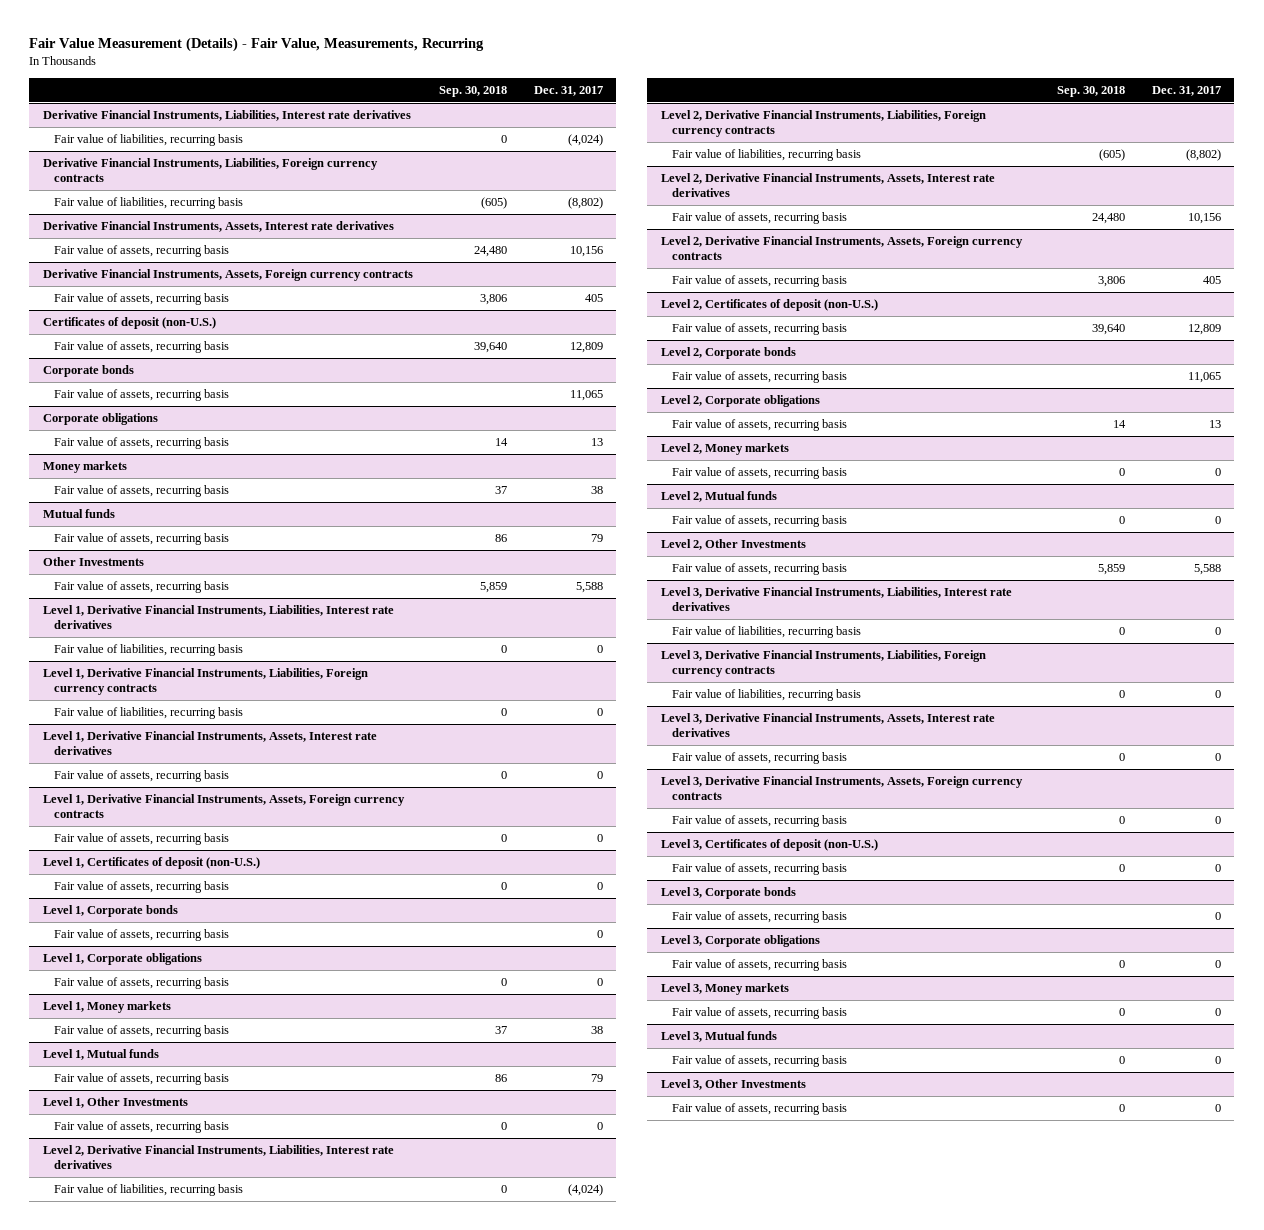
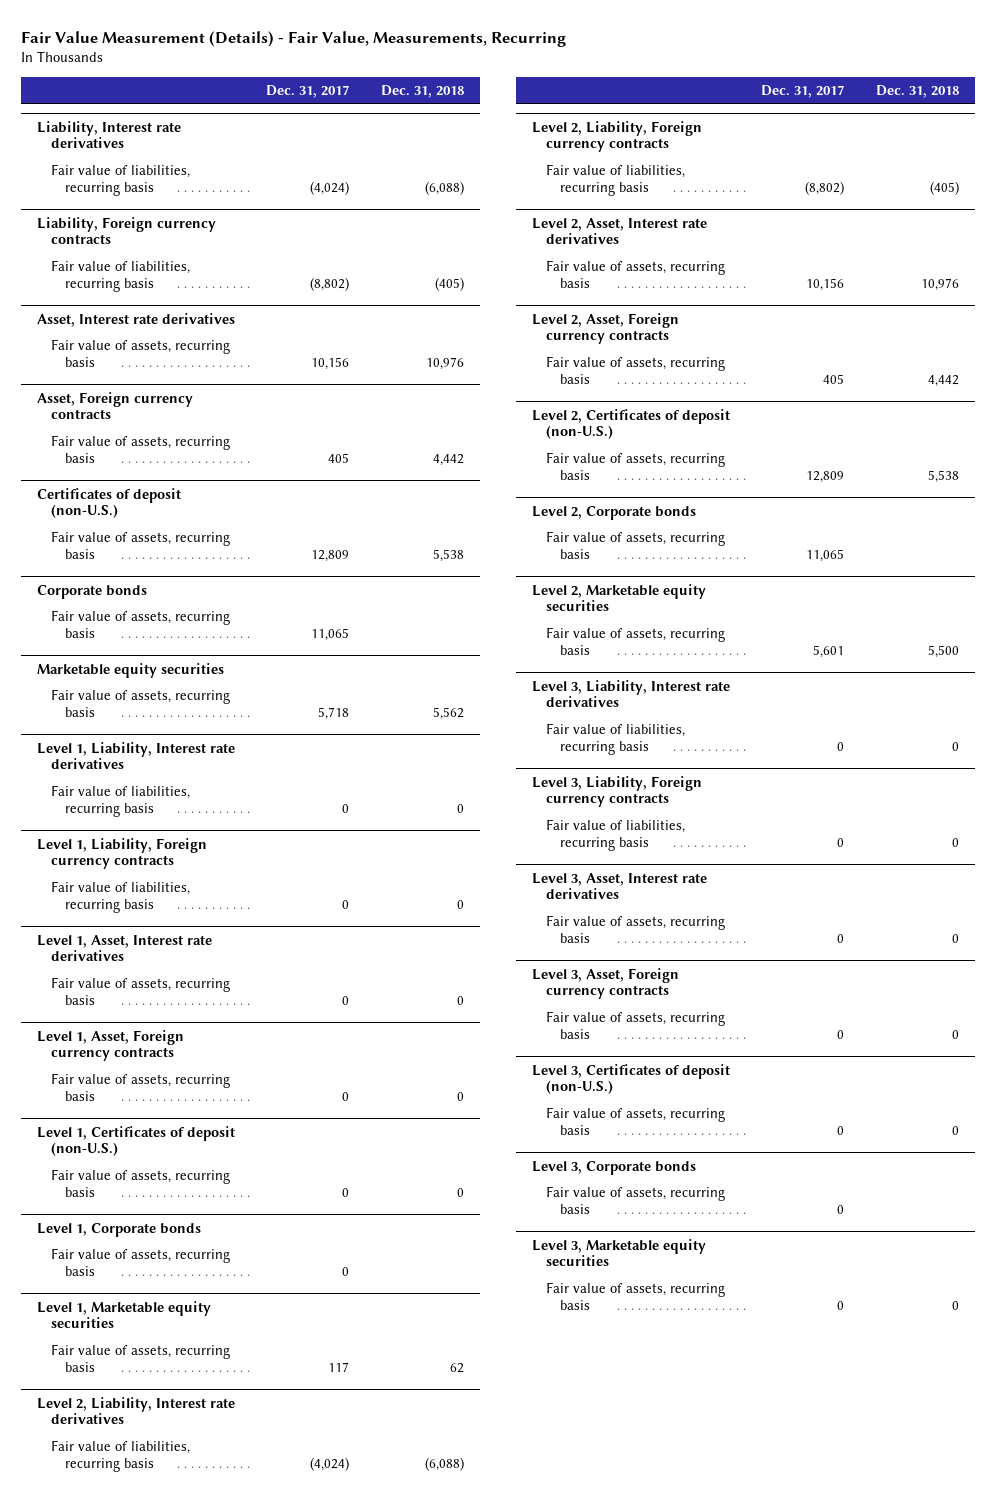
- | Sep. 30, 2018 | Dec. 31, 2017
+ | Dec. 31, 2017 | Dec. 31, 2018
- Derivative Financial Instruments, Liabilities, Interest rate derivatives
+ Liability, Interest rate derivatives
- Derivative Financial Instruments, Liabilities, Foreign currency contracts
+ Liability, Foreign currency contracts
- Derivative Financial Instruments, Assets, Interest rate derivatives
+ Asset, Interest rate derivatives
- Derivative Financial Instruments, Assets, Foreign currency contracts
+ Asset, Foreign currency contracts
- Corporate obligations
- Fair value of assets, recurring basis | 14 | 13
- Money markets
- Fair value of assets, recurring basis | 37 | 38
- Mutual funds
- Fair value of assets, recurring basis | 86 | 79
- Other Investments
- Fair value of assets, recurring basis | 5,859 | 5,588
- Level 1, Derivative Financial Instruments, Liabilities, Interest rate derivatives
+ Marketable equity securities
+ Fair value of assets, recurring basis | 5,718 | 5,562
+ Level 1, Liability, Interest rate derivatives
- Level 1, Derivative Financial Instruments, Liabilities, Foreign currency contracts
+ Level 1, Liability, Foreign currency contracts
- Level 1, Derivative Financial Instruments, Assets, Interest rate derivatives
+ Level 1, Asset, Interest rate derivatives
- Level 1, Derivative Financial Instruments, Assets, Foreign currency contracts
+ Level 1, Asset, Foreign currency contracts
- Level 1, Corporate obligations
- Fair value of assets, recurring basis | 0 | 0
- Level 1, Money markets
- Fair value of assets, recurring basis | 37 | 38
- Level 1, Mutual funds
- Fair value of assets, recurring basis | 86 | 79
- Level 1, Other Investments
- Fair value of assets, recurring basis | 0 | 0
- Level 2, Derivative Financial Instruments, Liabilities, Interest rate derivatives
+ Level 1, Marketable equity securities
+ Fair value of assets, recurring basis | 117 | 62
+ Level 2, Liability, Interest rate derivatives
- Level 2, Derivative Financial Instruments, Liabilities, Foreign currency contracts
+ Level 2, Liability, Foreign currency contracts
- Level 2, Derivative Financial Instruments, Assets, Interest rate derivatives
+ Level 2, Asset, Interest rate derivatives
- Level 2, Derivative Financial Instruments, Assets, Foreign currency contracts
+ Level 2, Asset, Foreign currency contracts
- Level 2, Corporate obligations
- Fair value of assets, recurring basis | 14 | 13
- Level 2, Money markets
- Fair value of assets, recurring basis | 0 | 0
- Level 2, Mutual funds
- Fair value of assets, recurring basis | 0 | 0
- Level 2, Other Investments
- Fair value of assets, recurring basis | 5,859 | 5,588
- Level 3, Derivative Financial Instruments, Liabilities, Interest rate derivatives
+ Level 2, Marketable equity securities
+ Fair value of assets, recurring basis | 5,601 | 5,500
+ Level 3, Liability, Interest rate derivatives
- Level 3, Derivative Financial Instruments, Liabilities, Foreign currency contracts
+ Level 3, Liability, Foreign currency contracts
- Level 3, Derivative Financial Instruments, Assets, Interest rate derivatives
+ Level 3, Asset, Interest rate derivatives
- Level 3, Derivative Financial Instruments, Assets, Foreign currency contracts
+ Level 3, Asset, Foreign currency contracts
- Level 3, Corporate obligations
- Fair value of assets, recurring basis | 0 | 0
- Level 3, Money markets
- Fair value of assets, recurring basis | 0 | 0
- Level 3, Mutual funds
- Fair value of assets, recurring basis | 0 | 0
- Level 3, Other Investments
+ Level 3, Marketable equity securities

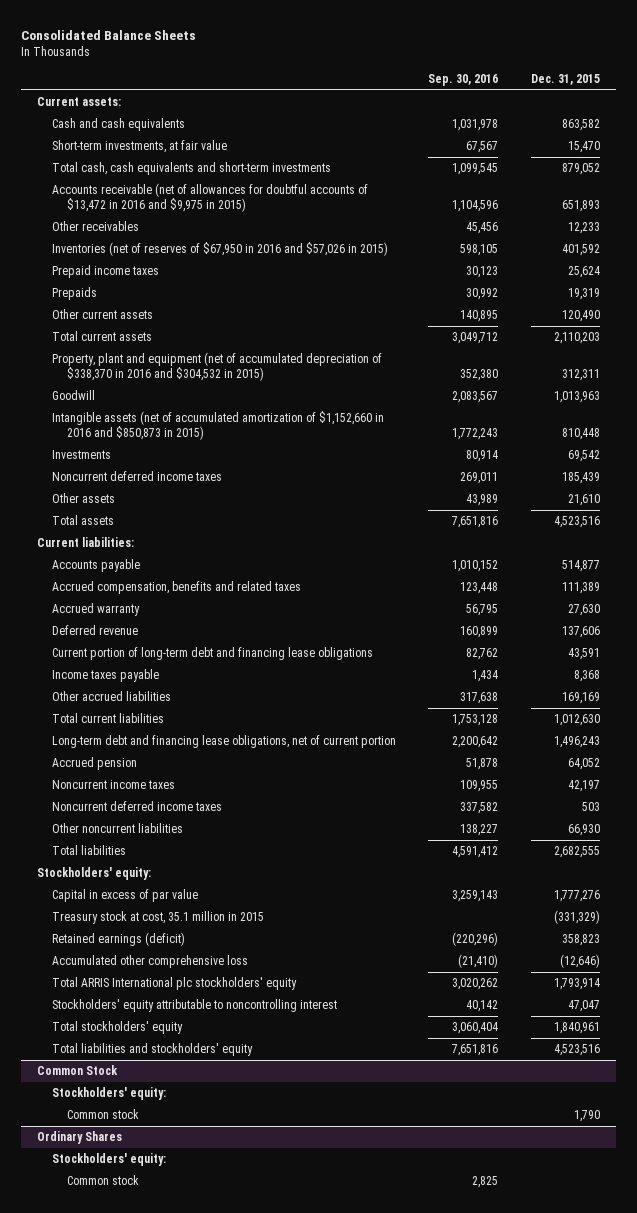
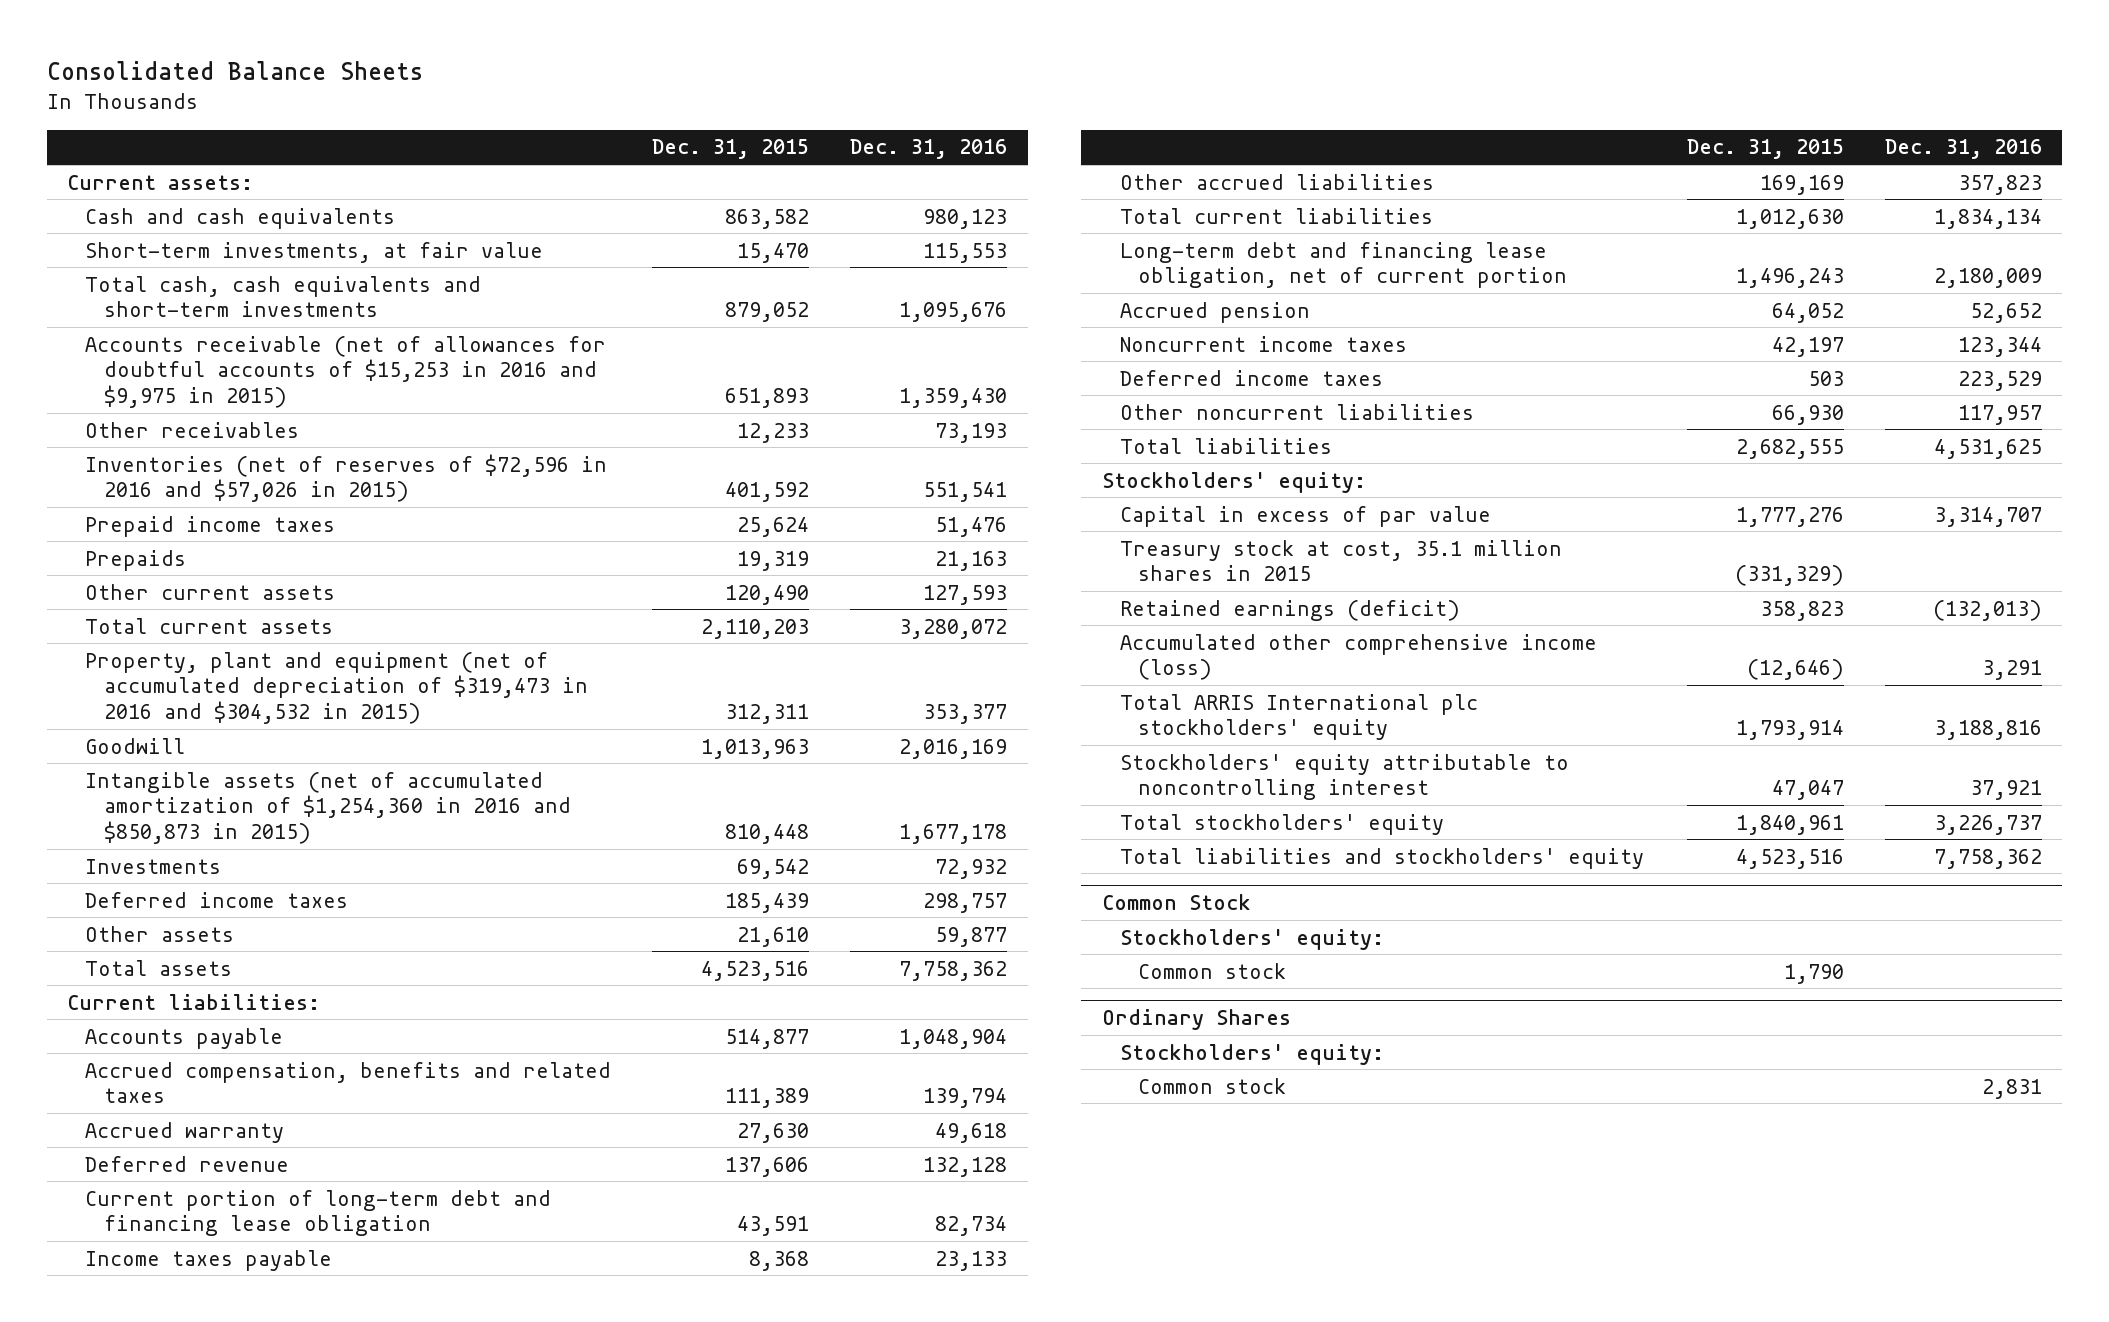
- | Sep. 30, 2016 | Dec. 31, 2015
+ | Dec. 31, 2015 | Dec. 31, 2016
- Accounts receivable (net of allowances for doubtful accounts of $13,472 in 2016 and $9,975 in 2015) | 1,104,596 | 651,893
+ Accounts receivable (net of allowances for doubtful accounts of $15,253 in 2016 and $9,975 in 2015) | 651,893 | 1,359,430
- Inventories (net of reserves of $67,950 in 2016 and $57,026 in 2015) | 598,105 | 401,592
+ Inventories (net of reserves of $72,596 in 2016 and $57,026 in 2015) | 401,592 | 551,541
- Property, plant and equipment (net of accumulated depreciation of $338,370 in 2016 and $304,532 in 2015) | 352,380 | 312,311
+ Property, plant and equipment (net of accumulated depreciation of $319,473 in 2016 and $304,532 in 2015) | 312,311 | 353,377
- Intangible assets (net of accumulated amortization of $1,152,660 in 2016 and $850,873 in 2015) | 1,772,243 | 810,448
+ Intangible assets (net of accumulated amortization of $1,254,360 in 2016 and $850,873 in 2015) | 810,448 | 1,677,178
- Noncurrent deferred income taxes | 269,011 | 185,439
+ Deferred income taxes | 185,439 | 298,757
- Current portion of long-term debt and financing lease obligations | 82,762 | 43,591
+ Current portion of long-term debt and financing lease obligation | 43,591 | 82,734
- Long-term debt and financing lease obligations, net of current portion | 2,200,642 | 1,496,243
+ Long-term debt and financing lease obligation, net of current portion | 1,496,243 | 2,180,009
- Noncurrent deferred income taxes | 337,582 | 503
+ Deferred income taxes | 503 | 223,529
- Treasury stock at cost, 35.1 million in 2015 | | (331,329)
+ Treasury stock at cost, 35.1 million shares in 2015 | (331,329) |
- Accumulated other comprehensive loss | (21,410) | (12,646)
+ Accumulated other comprehensive income (loss) | (12,646) | 3,291

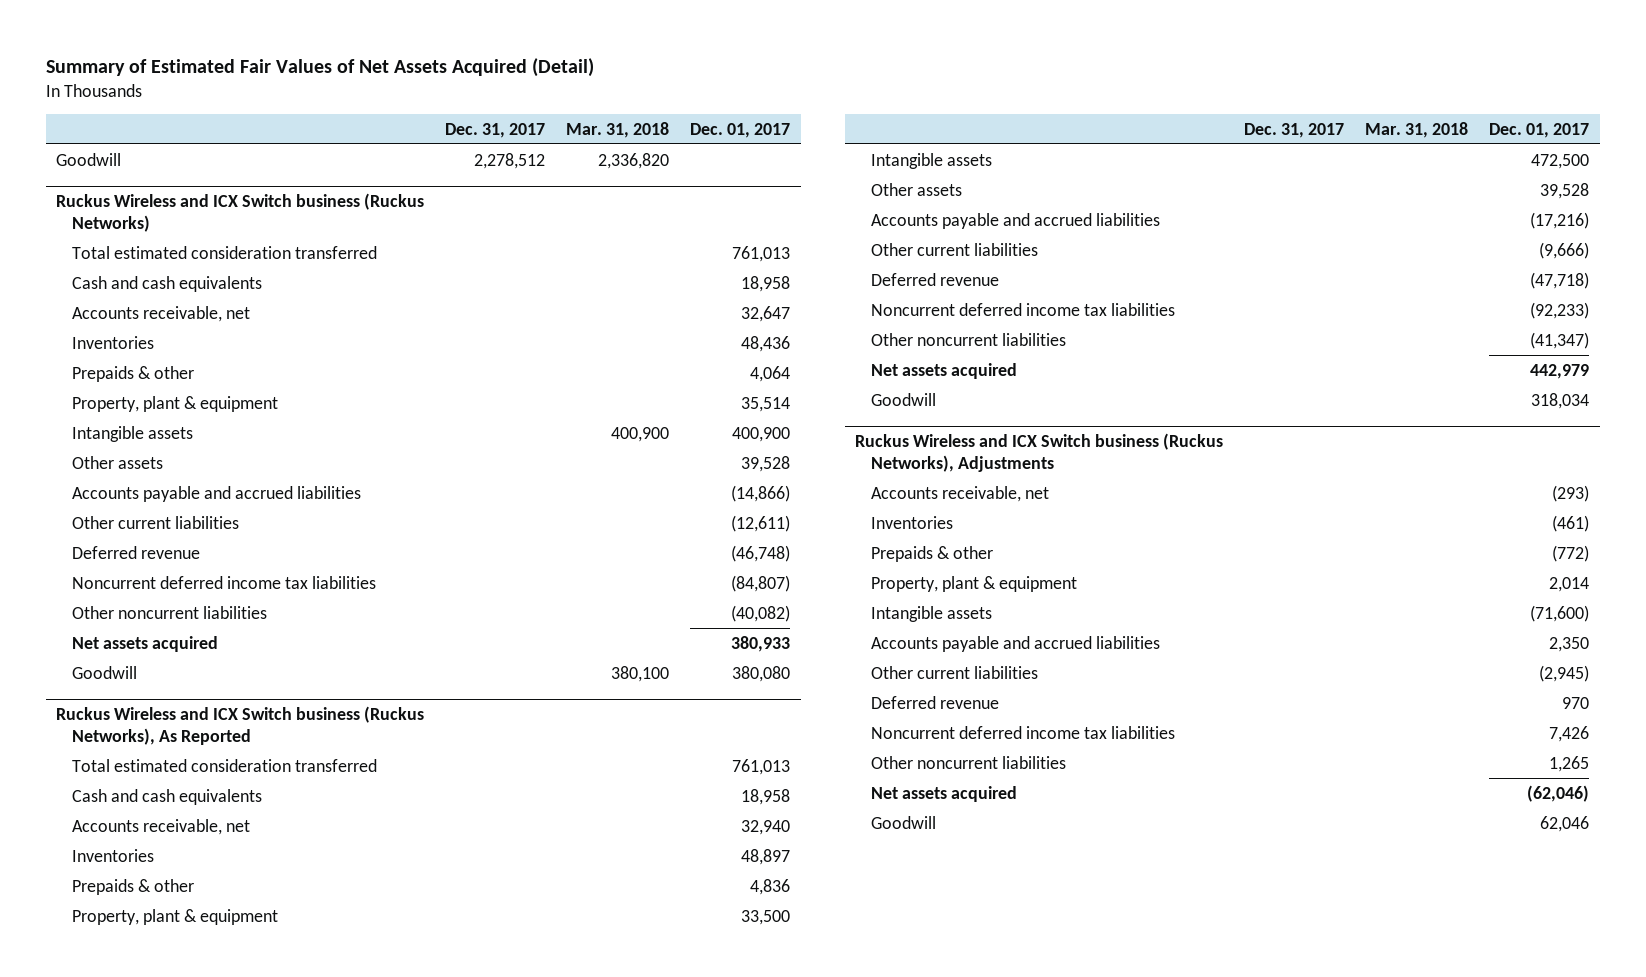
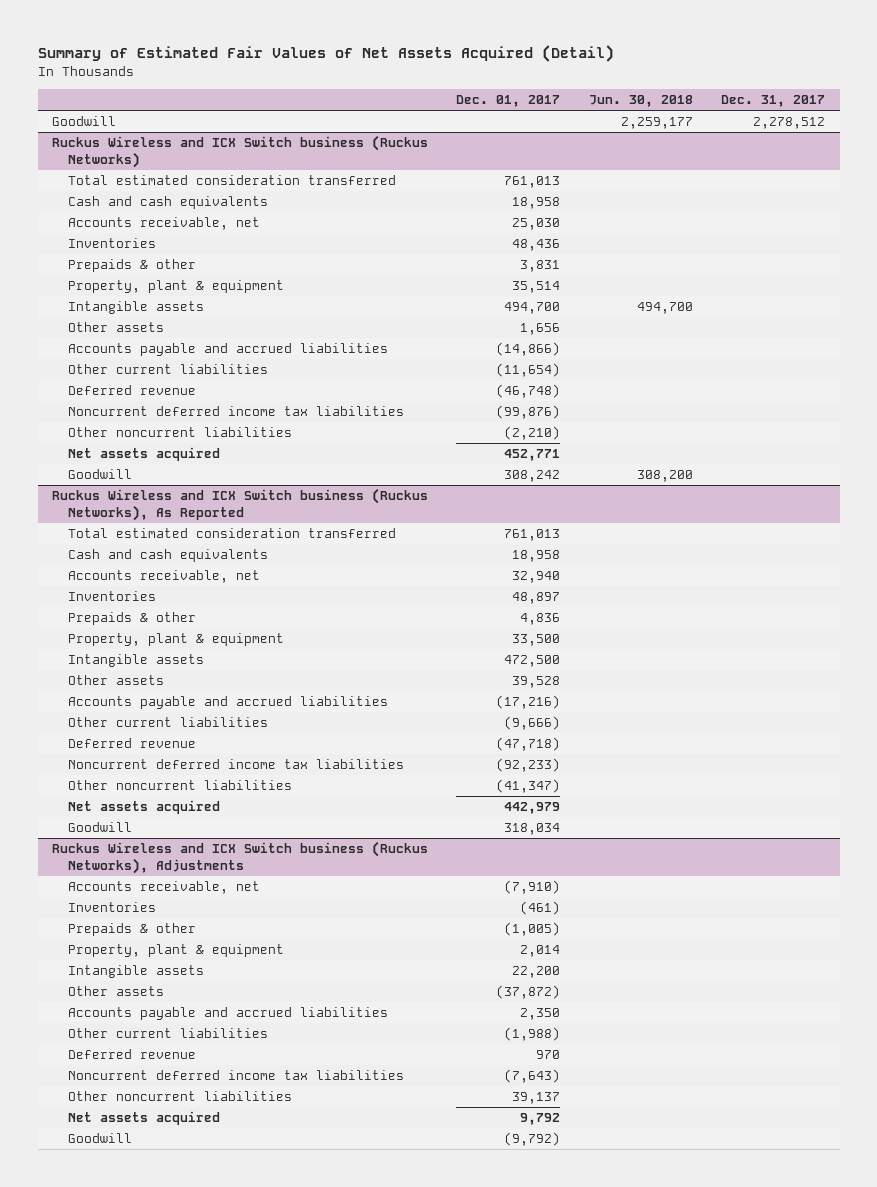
- | Dec. 31, 2017 | Mar. 31, 2018 | Dec. 01, 2017
+ | Dec. 01, 2017 | Jun. 30, 2018 | Dec. 31, 2017
@ Ruckus Wireless and ICX Switch business (Ruckus Networks)
- Accounts receivable, net | | | 32,647
+ Accounts receivable, net | 25,030 | |
- Prepaids & other | | | 4,064
+ Prepaids & other | 3,831 | |
- Intangible assets | | 400,900 | 400,900
- Other assets | | | 39,528
+ Intangible assets | 494,700 | 494,700 |
+ Other assets | 1,656 | |
- Other current liabilities | | | (12,611)
+ Other current liabilities | (11,654) | |
- Noncurrent deferred income tax liabilities | | | (84,807)
- Other noncurrent liabilities | | | (40,082)
- Net assets acquired | | | 380,933
- Goodwill | | 380,100 | 380,080
+ Noncurrent deferred income tax liabilities | (99,876) | |
+ Other noncurrent liabilities | (2,210) | |
+ Net assets acquired | 452,771 | |
+ Goodwill | 308,242 | 308,200 |
@ Ruckus Wireless and ICX Switch business (Ruckus Networks), Adjustments
- Accounts receivable, net | | | (293)
+ Accounts receivable, net | (7,910) | |
- Prepaids & other | | | (772)
+ Prepaids & other | (1,005) | |
- Intangible assets | | | (71,600)
+ Intangible assets | 22,200 | |
+ Other assets | (37,872) | |
- Other current liabilities | | | (2,945)
+ Other current liabilities | (1,988) | |
- Noncurrent deferred income tax liabilities | | | 7,426
- Other noncurrent liabilities | | | 1,265
- Net assets acquired | | | (62,046)
- Goodwill | | | 62,046
+ Noncurrent deferred income tax liabilities | (7,643) | |
+ Other noncurrent liabilities | 39,137 | |
+ Net assets acquired | 9,792 | |
+ Goodwill | (9,792) | |

